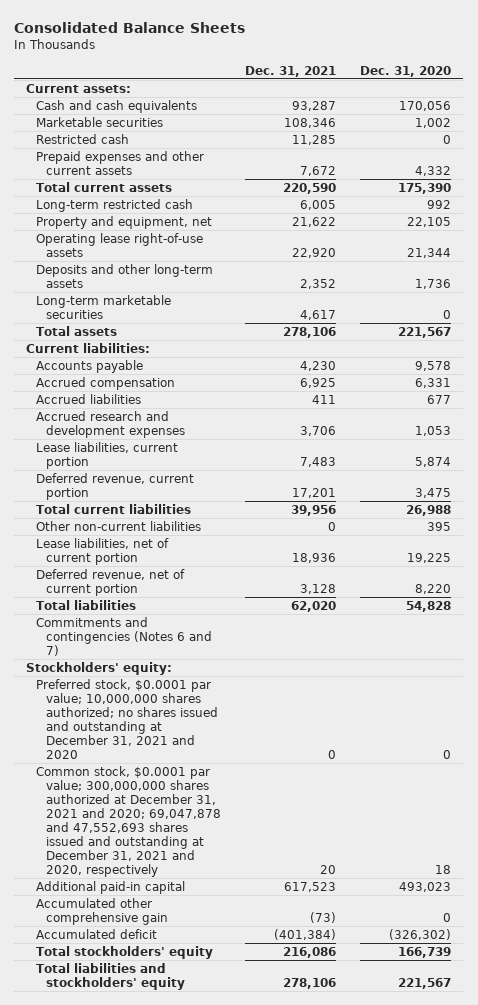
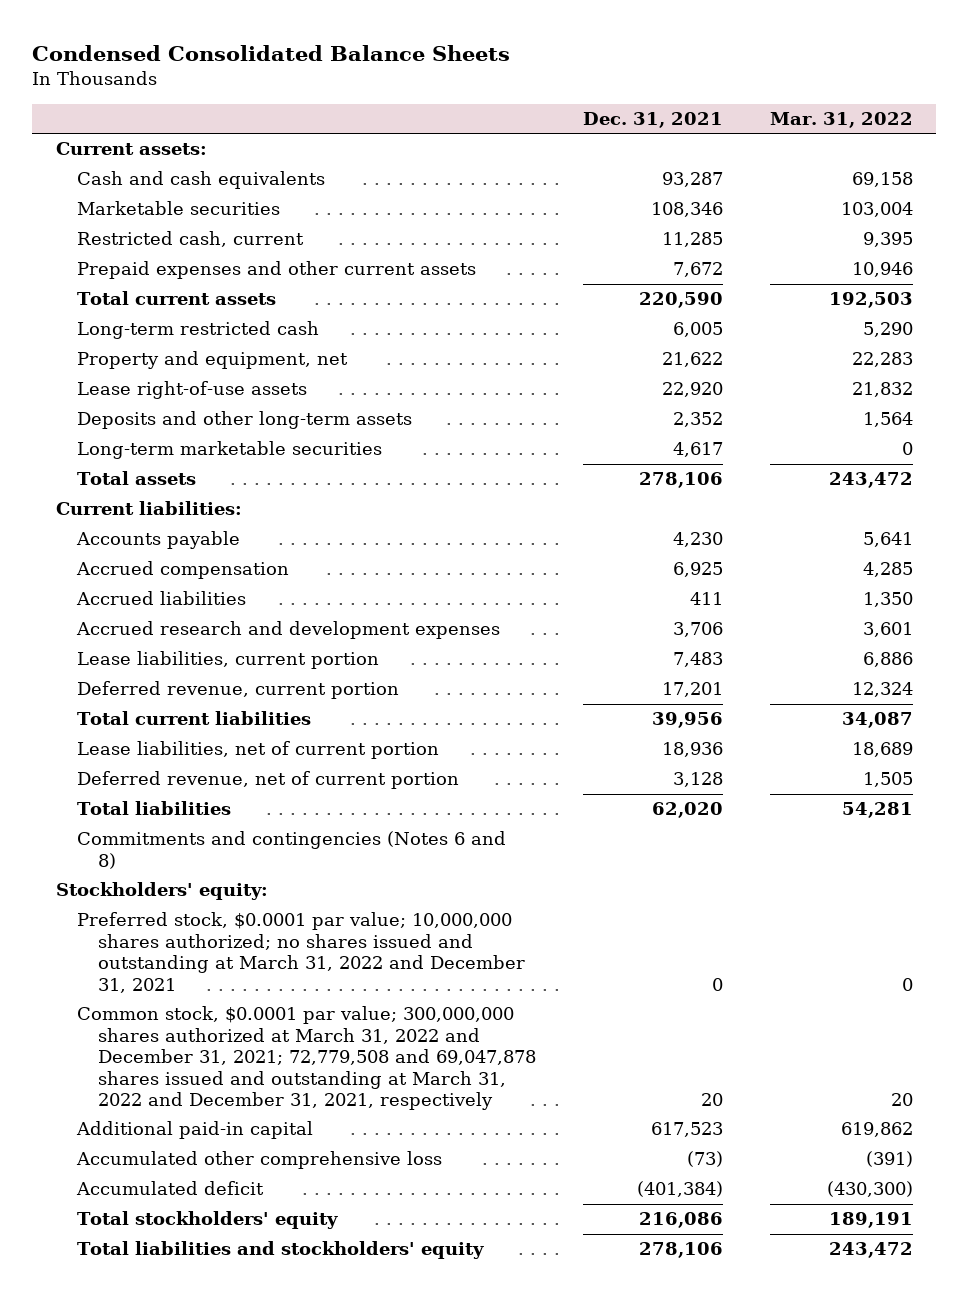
- Consolidated Balance Sheets
+ Condensed Consolidated Balance Sheets
- | Dec. 31, 2021 | Dec. 31, 2020
+ | Dec. 31, 2021 | Mar. 31, 2022
- Restricted cash | 11,285 | 0
+ Restricted cash, current | 11,285 | 9,395
- Operating lease right-of-use assets | 22,920 | 21,344
+ Lease right-of-use assets | 22,920 | 21,832
- Other non-current liabilities | 0 | 395
- Commitments and contingencies (Notes 6 and 7)
+ Commitments and contingencies (Notes 6 and 8)
- Preferred stock, $0.0001 par value; 10,000,000 shares authorized; no shares issued and outstanding at December 31, 2021 and 2020 | 0 | 0
- Common stock, $0.0001 par value; 300,000,000 shares authorized at December 31, 2021 and 2020; 69,047,878 and 47,552,693 shares issued and outstanding at December 31, 2021 and 2020, respectively | 20 | 18
+ Preferred stock, $0.0001 par value; 10,000,000 shares authorized; no shares issued and outstanding at March 31, 2022 and December 31, 2021 | 0 | 0
+ Common stock, $0.0001 par value; 300,000,000 shares authorized at March 31, 2022 and December 31, 2021; 72,779,508 and 69,047,878 shares issued and outstanding at March 31, 2022 and December 31, 2021, respectively | 20 | 20
- Accumulated other comprehensive gain | (73) | 0
+ Accumulated other comprehensive loss | (73) | (391)

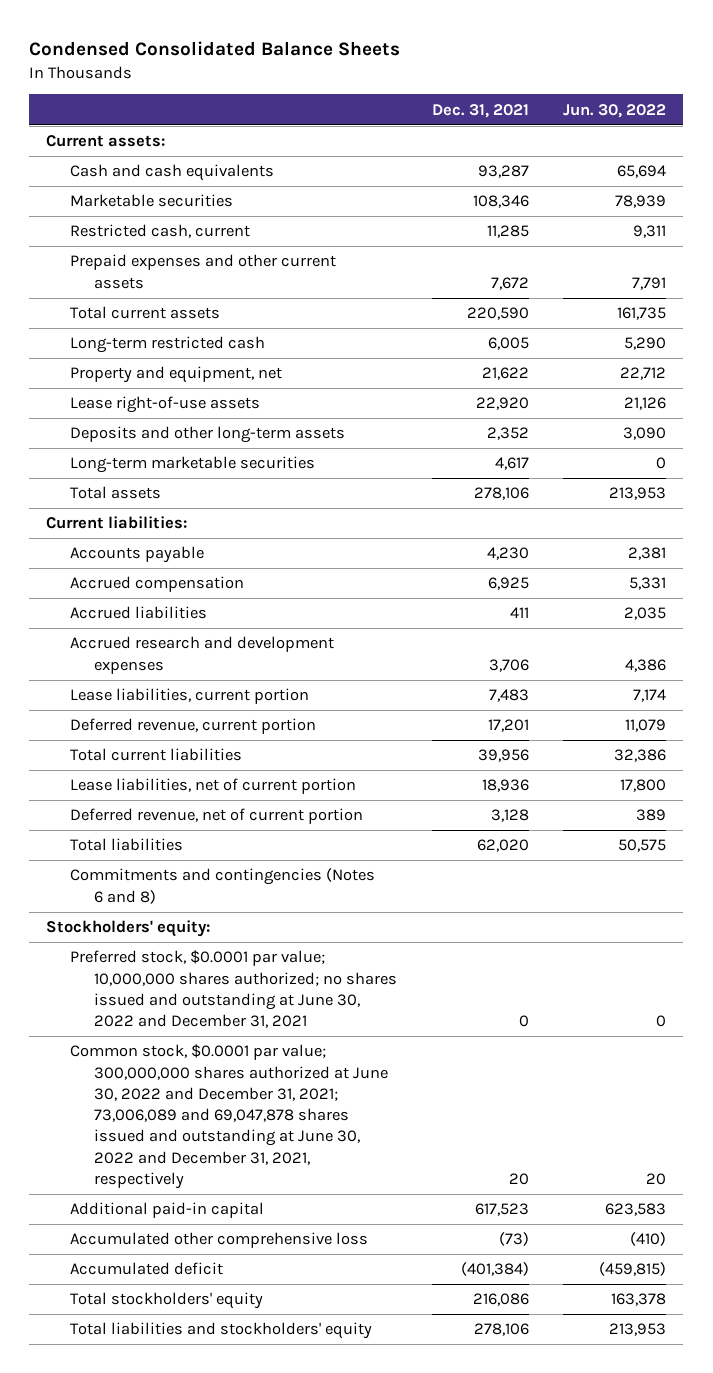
- | Dec. 31, 2021 | Mar. 31, 2022
+ | Dec. 31, 2021 | Jun. 30, 2022
- Preferred stock, $0.0001 par value; 10,000,000 shares authorized; no shares issued and outstanding at March 31, 2022 and December 31, 2021 | 0 | 0
- Common stock, $0.0001 par value; 300,000,000 shares authorized at March 31, 2022 and December 31, 2021; 72,779,508 and 69,047,878 shares issued and outstanding at March 31, 2022 and December 31, 2021, respectively | 20 | 20
+ Preferred stock, $0.0001 par value; 10,000,000 shares authorized; no shares issued and outstanding at June 30, 2022 and December 31, 2021 | 0 | 0
+ Common stock, $0.0001 par value; 300,000,000 shares authorized at June 30, 2022 and December 31, 2021; 73,006,089 and 69,047,878 shares issued and outstanding at June 30, 2022 and December 31, 2021, respectively | 20 | 20

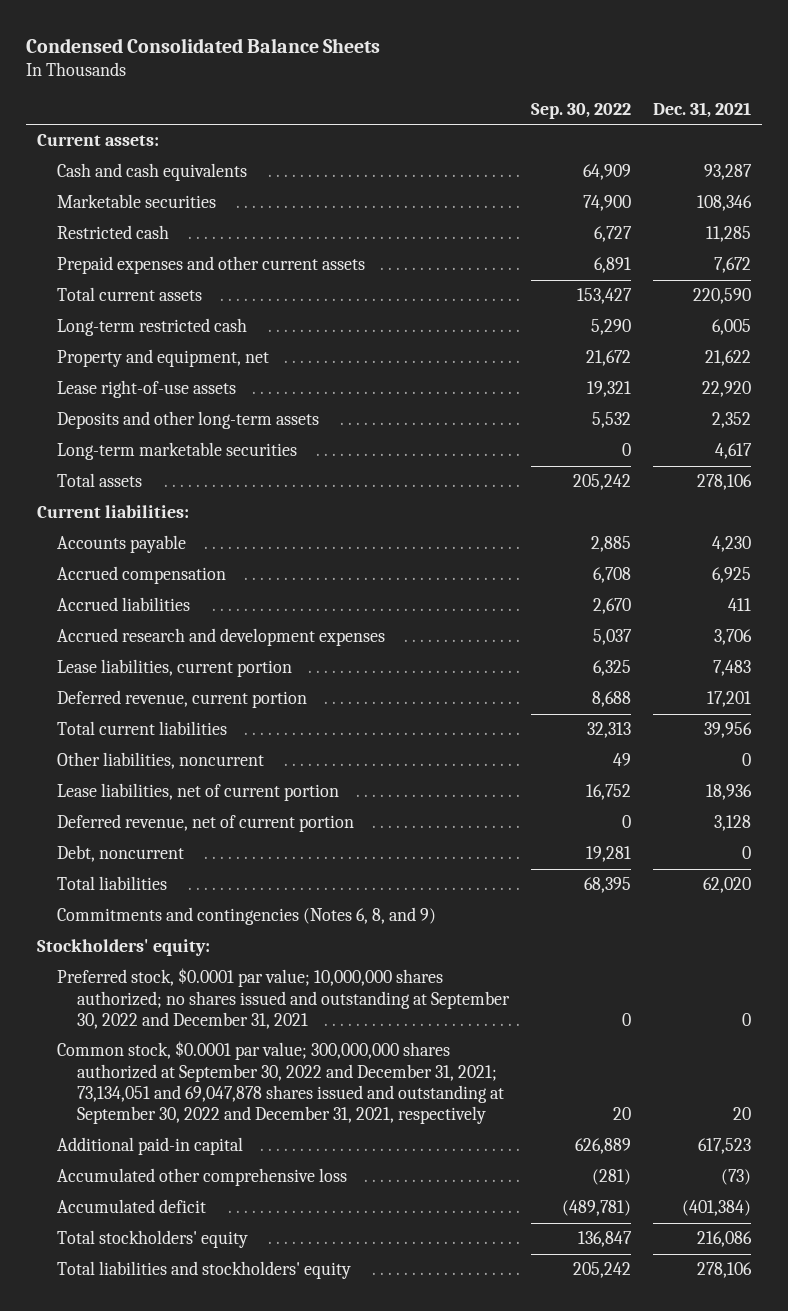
- | Dec. 31, 2021 | Jun. 30, 2022
+ | Sep. 30, 2022 | Dec. 31, 2021
- Restricted cash, current | 11,285 | 9,311
+ Restricted cash | 6,727 | 11,285
+ Other liabilities, noncurrent | 49 | 0
+ Debt, noncurrent | 19,281 | 0
- Commitments and contingencies (Notes 6 and 8)
+ Commitments and contingencies (Notes 6, 8, and 9)
- Preferred stock, $0.0001 par value; 10,000,000 shares authorized; no shares issued and outstanding at June 30, 2022 and December 31, 2021 | 0 | 0
- Common stock, $0.0001 par value; 300,000,000 shares authorized at June 30, 2022 and December 31, 2021; 73,006,089 and 69,047,878 shares issued and outstanding at June 30, 2022 and December 31, 2021, respectively | 20 | 20
+ Preferred stock, $0.0001 par value; 10,000,000 shares authorized; no shares issued and outstanding at September 30, 2022 and December 31, 2021 | 0 | 0
+ Common stock, $0.0001 par value; 300,000,000 shares authorized at September 30, 2022 and December 31, 2021; 73,134,051 and 69,047,878 shares issued and outstanding at September 30, 2022 and December 31, 2021, respectively | 20 | 20

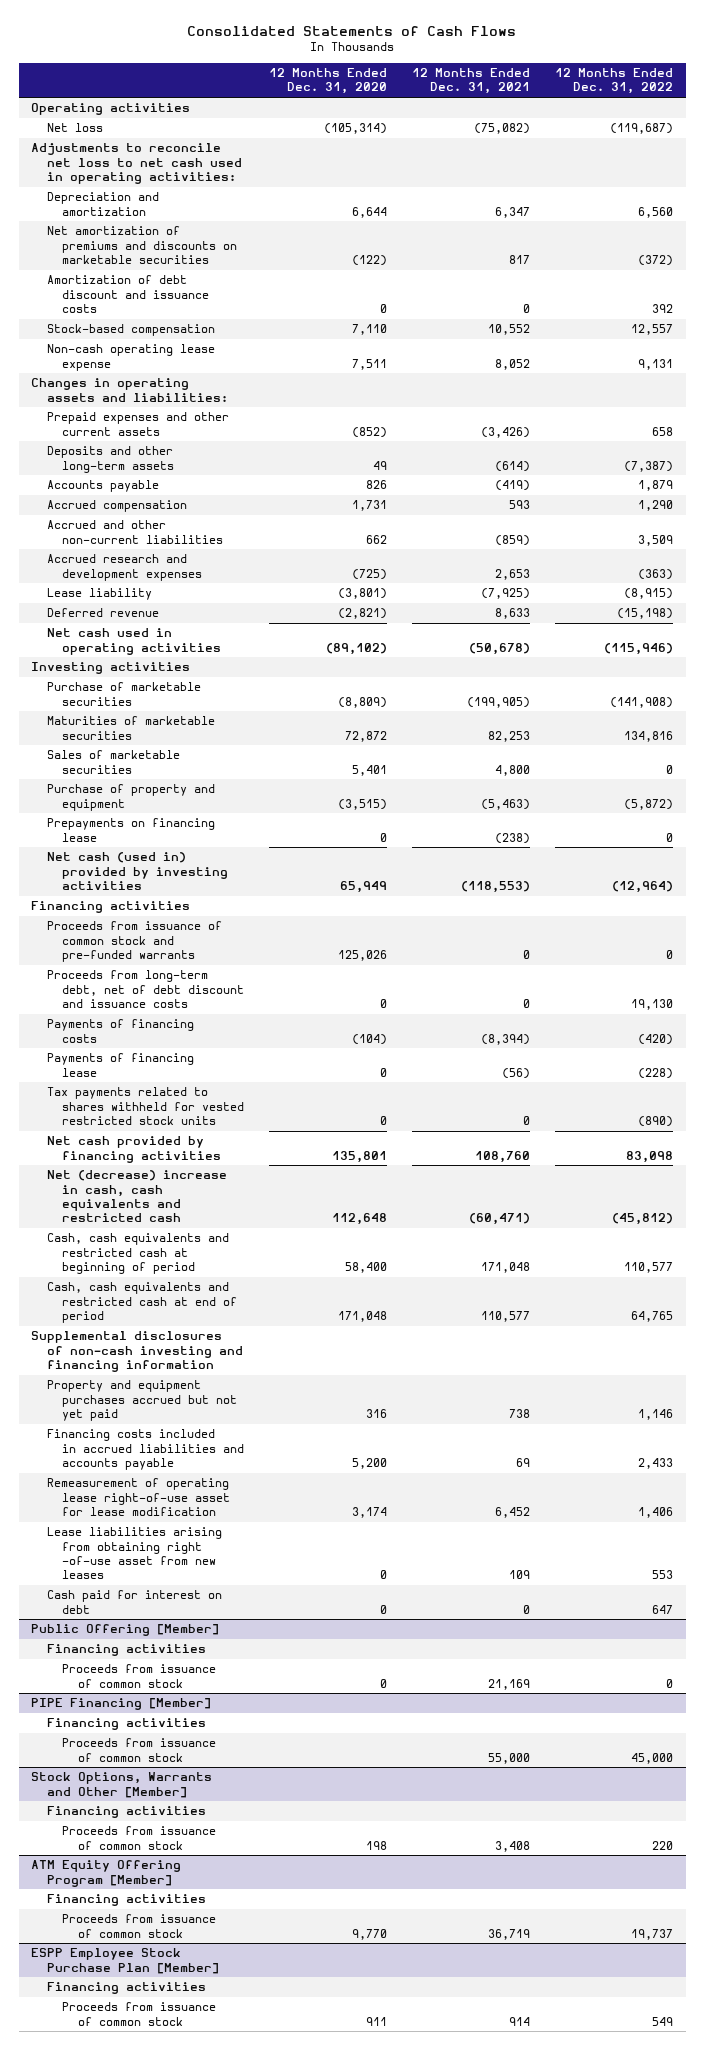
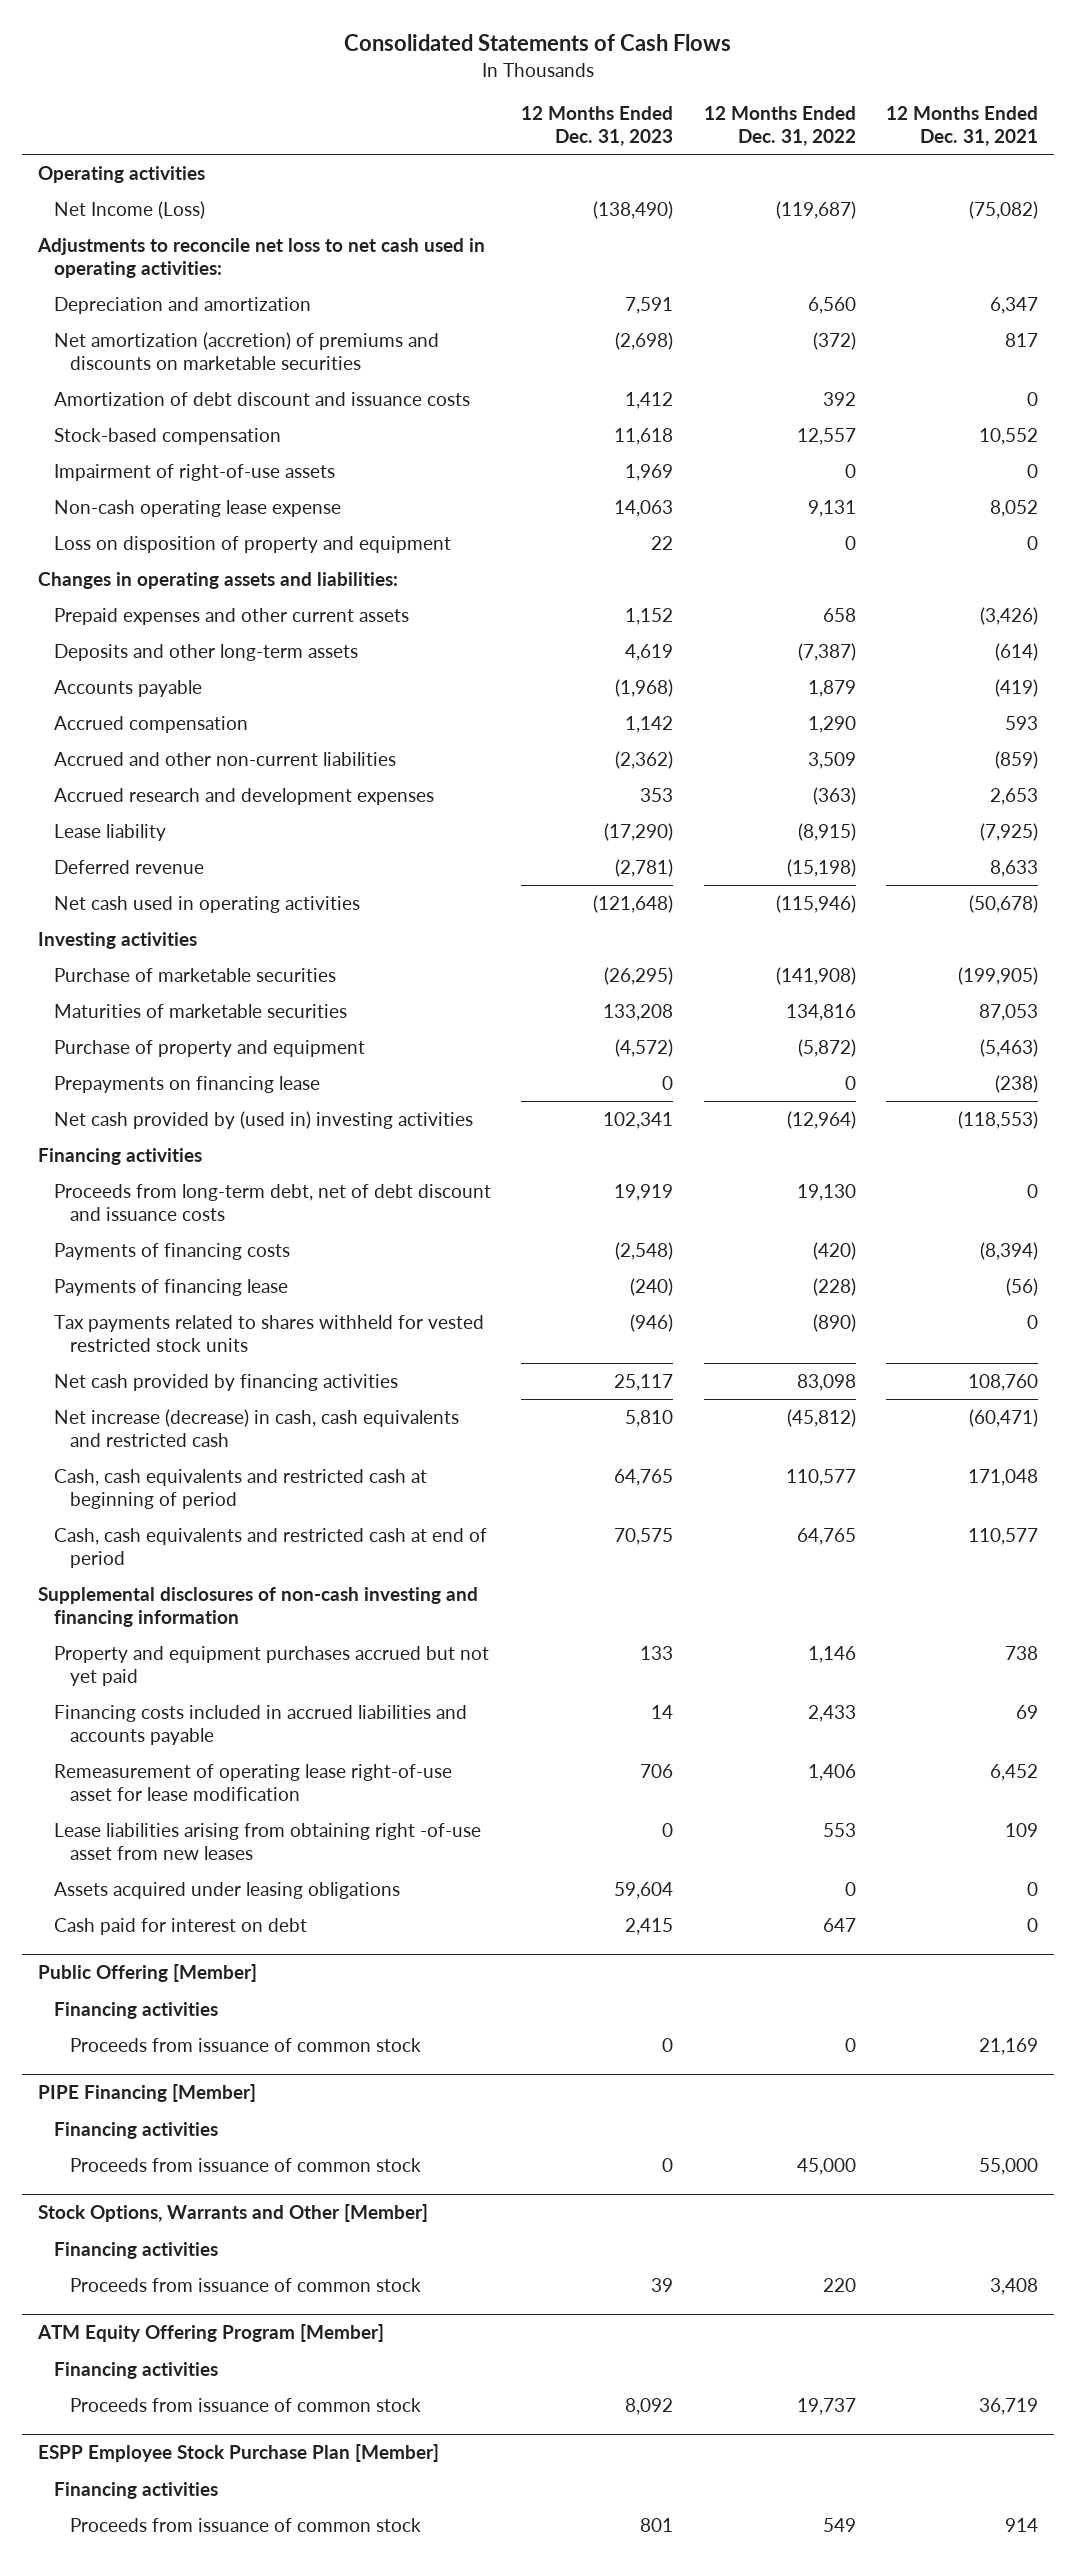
- | 12 Months Ended Dec. 31, 2020 | 12 Months Ended Dec. 31, 2021 | 12 Months Ended Dec. 31, 2022
+ | 12 Months Ended Dec. 31, 2023 | 12 Months Ended Dec. 31, 2022 | 12 Months Ended Dec. 31, 2021
- Net loss | (105,314) | (75,082) | (119,687)
+ Net Income (Loss) | (138,490) | (119,687) | (75,082)
- Net amortization of premiums and discounts on marketable securities | (122) | 817 | (372)
+ Net amortization (accretion) of premiums and discounts on marketable securities | (2,698) | (372) | 817
+ Impairment of right-of-use assets | 1,969 | 0 | 0
+ Loss on disposition of property and equipment | 22 | 0 | 0
- Maturities of marketable securities | 72,872 | 82,253 | 134,816
- Sales of marketable securities | 5,401 | 4,800 | 0
+ Maturities of marketable securities | 133,208 | 134,816 | 87,053
- Net cash (used in) provided by investing activities | 65,949 | (118,553) | (12,964)
+ Net cash provided by (used in) investing activities | 102,341 | (12,964) | (118,553)
- Proceeds from issuance of common stock and pre-funded warrants | 125,026 | 0 | 0
- Net (decrease) increase in cash, cash equivalents and restricted cash | 112,648 | (60,471) | (45,812)
+ Net increase (decrease) in cash, cash equivalents and restricted cash | 5,810 | (45,812) | (60,471)
+ Assets acquired under leasing obligations | 59,604 | 0 | 0

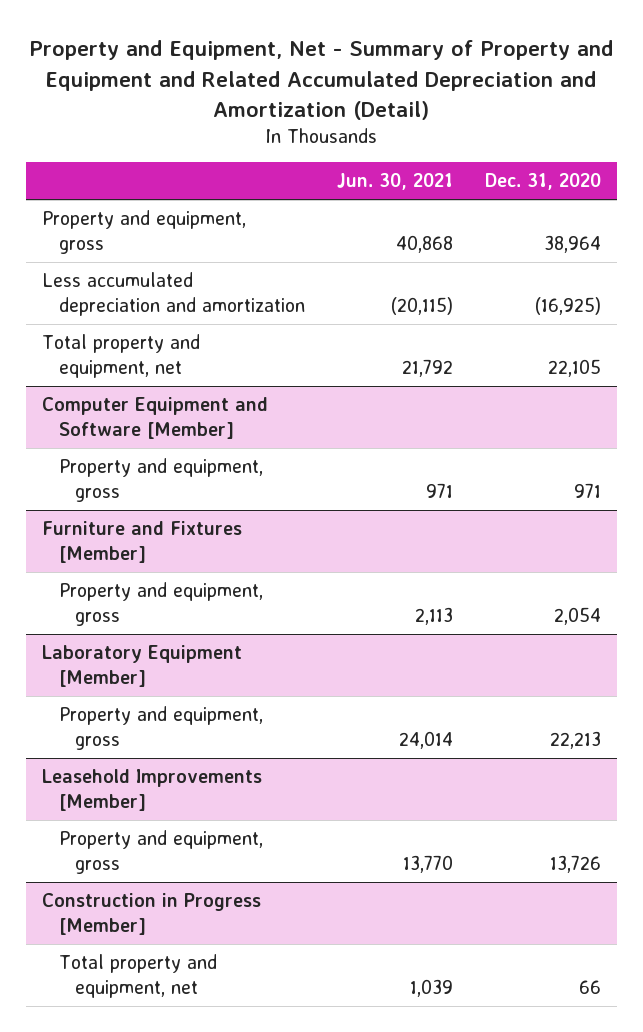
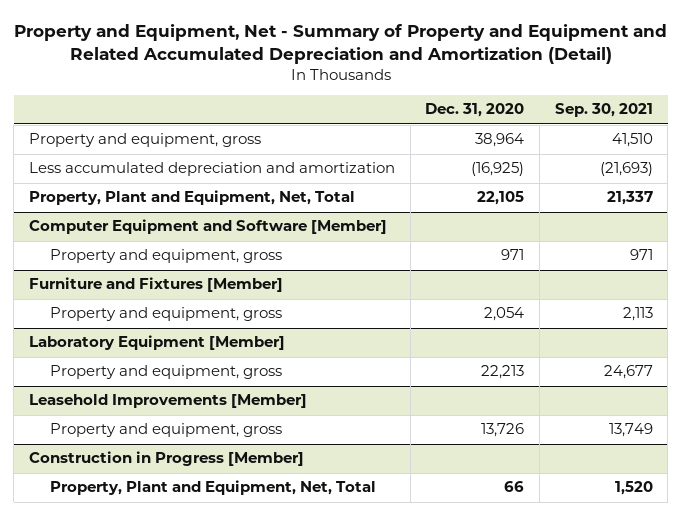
- | Jun. 30, 2021 | Dec. 31, 2020
+ | Dec. 31, 2020 | Sep. 30, 2021
- Total property and equipment, net | 21,792 | 22,105
+ Property, Plant and Equipment, Net, Total | 22,105 | 21,337
@ Construction in Progress [Member]
- Total property and equipment, net | 1,039 | 66
+ Property, Plant and Equipment, Net, Total | 66 | 1,520

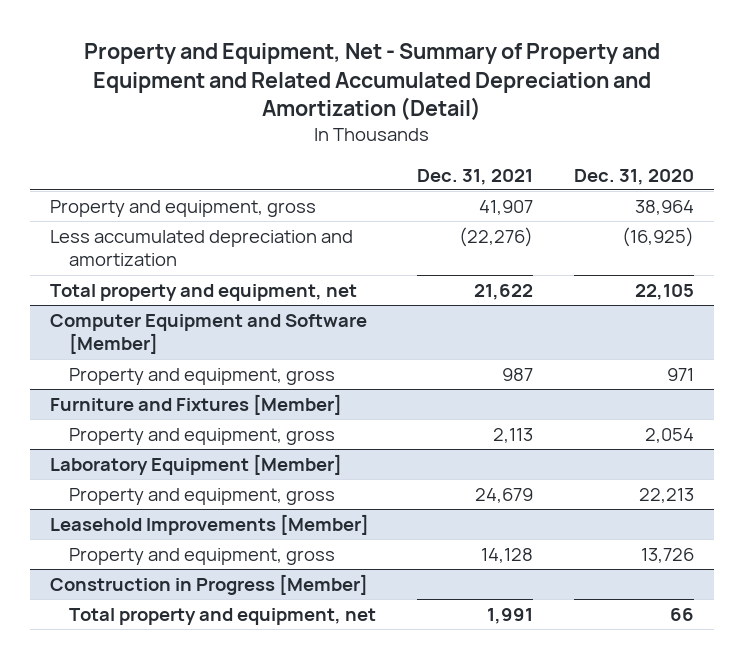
- | Dec. 31, 2020 | Sep. 30, 2021
+ | Dec. 31, 2021 | Dec. 31, 2020
- Property, Plant and Equipment, Net, Total | 22,105 | 21,337
+ Total property and equipment, net | 21,622 | 22,105
@ Construction in Progress [Member]
- Property, Plant and Equipment, Net, Total | 66 | 1,520
+ Total property and equipment, net | 1,991 | 66

